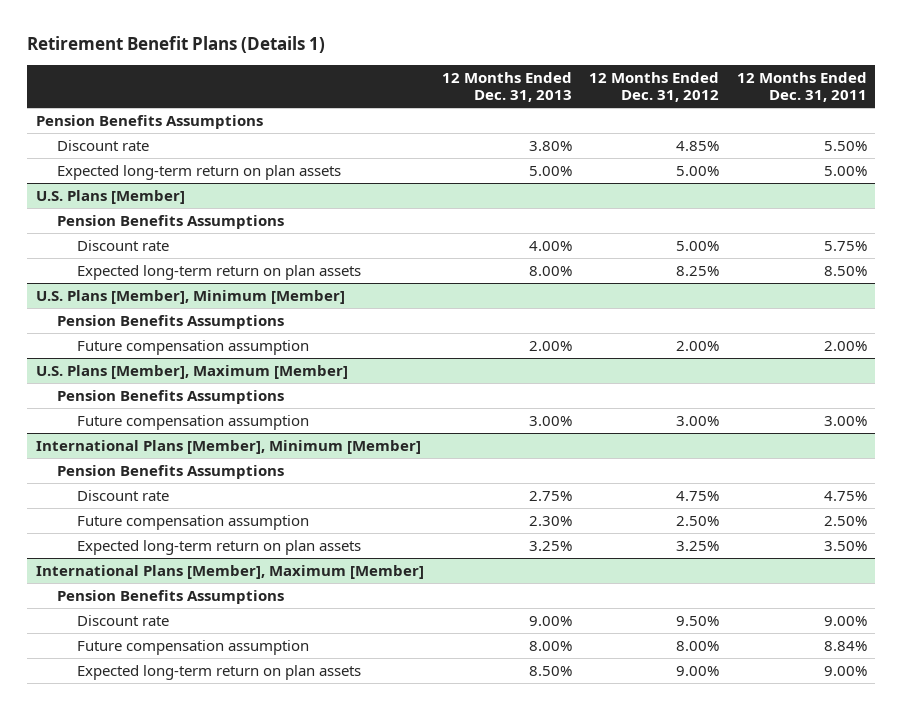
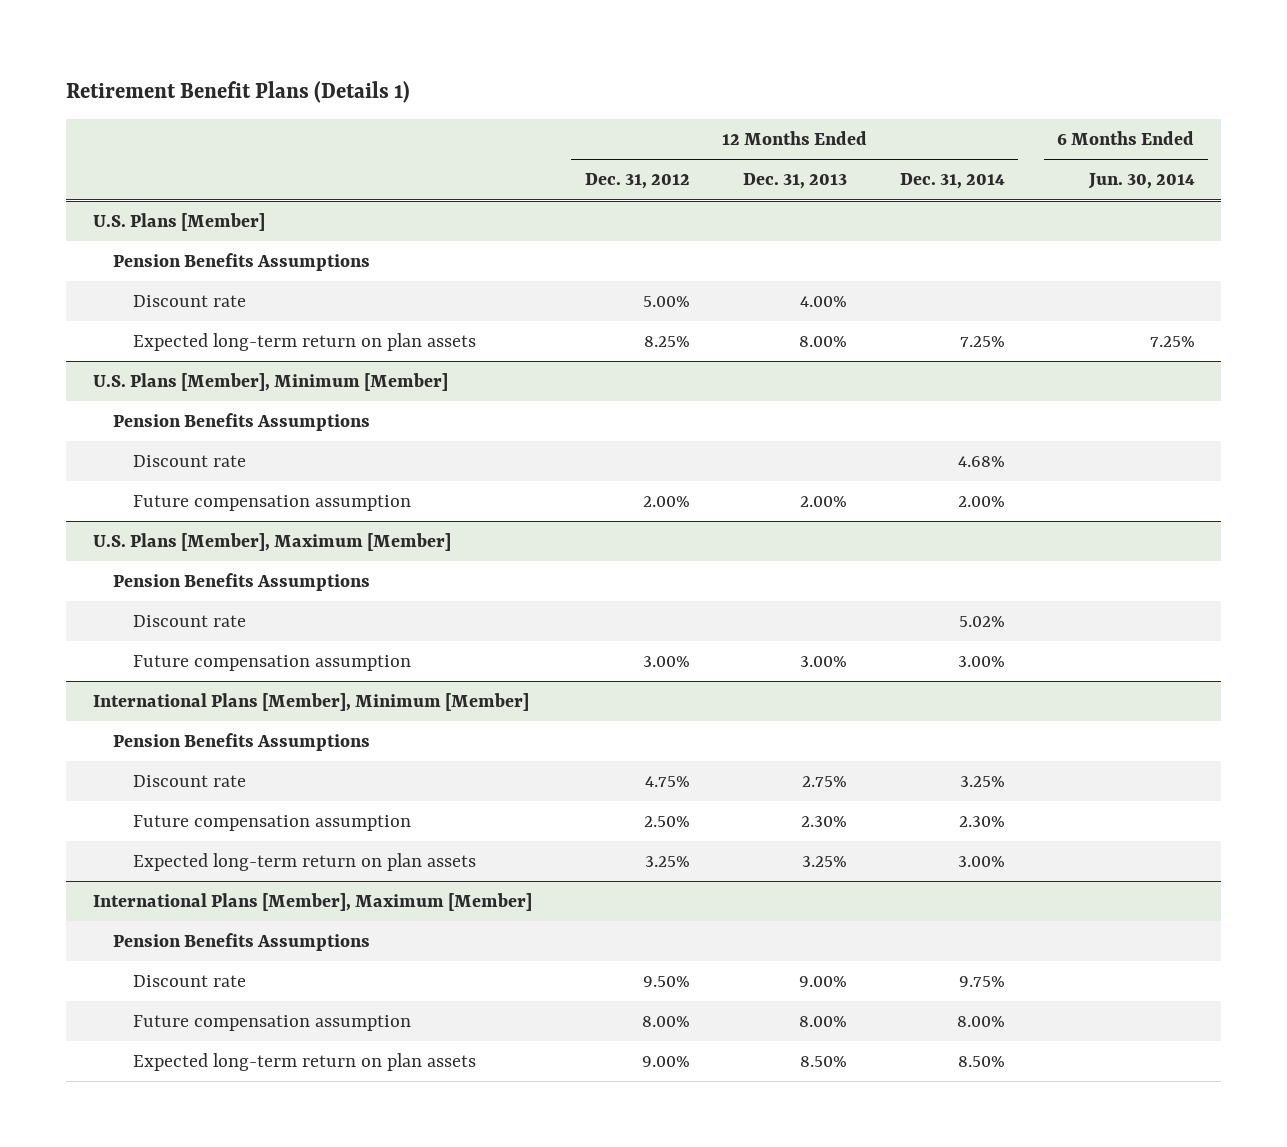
- | 12 Months Ended Dec. 31, 2013 | 12 Months Ended Dec. 31, 2012 | 12 Months Ended Dec. 31, 2011
+ | 12 Months Ended Dec. 31, 2012 | 12 Months Ended Dec. 31, 2013 | 12 Months Ended Dec. 31, 2014 | 6 Months Ended Jun. 30, 2014
- Pension Benefits Assumptions
- Discount rate | 3.80% | 4.85% | 5.50%
- Expected long-term return on plan assets | 5.00% | 5.00% | 5.00%
@ U.S. Plans [Member], Minimum [Member]
+ Discount rate | | | 4.68% |
@ U.S. Plans [Member], Maximum [Member]
+ Discount rate | | | 5.02% |

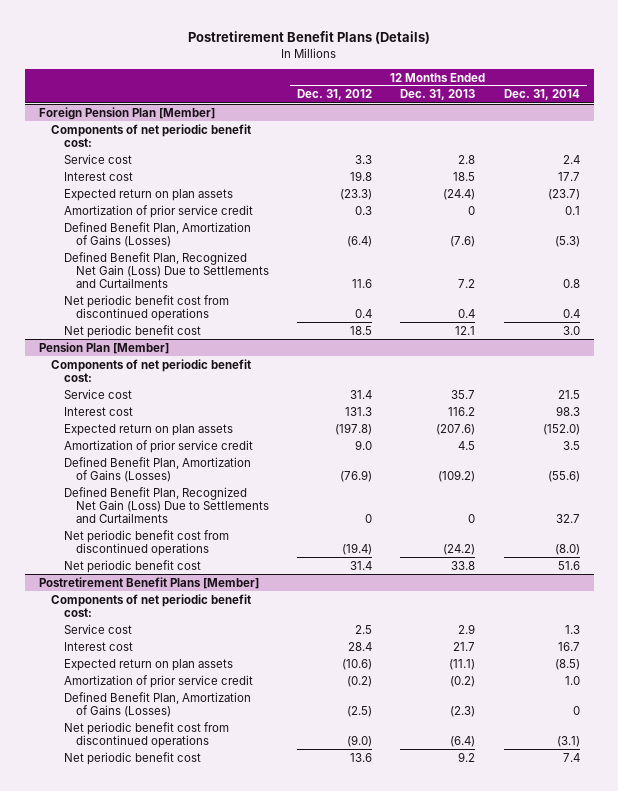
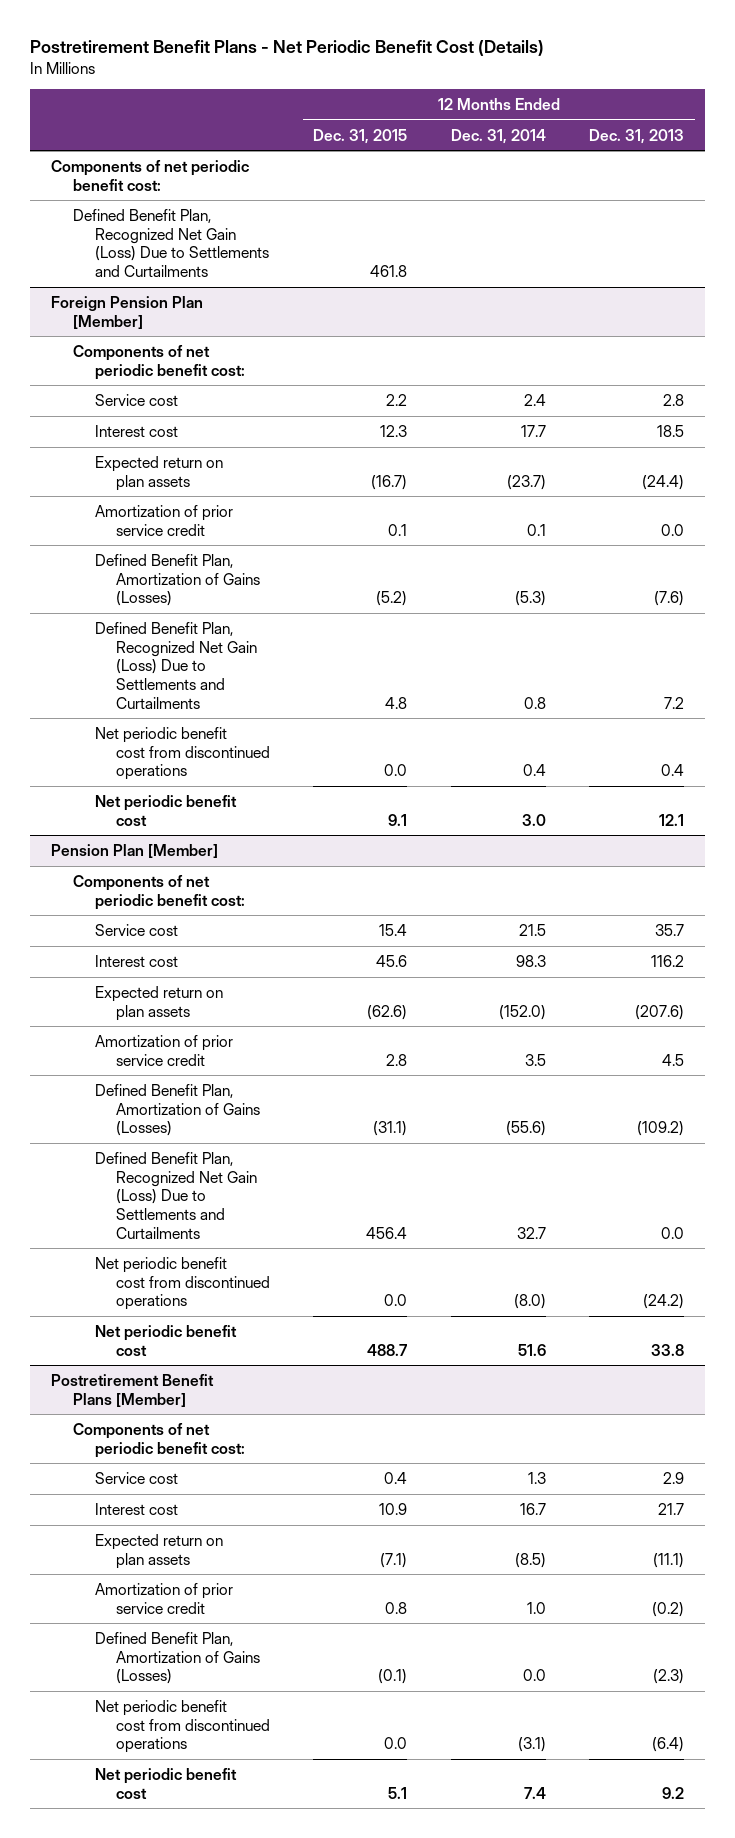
- Postretirement Benefit Plans (Details)
+ Postretirement Benefit Plans - Net Periodic Benefit Cost (Details)
- | 12 Months Ended Dec. 31, 2012 | 12 Months Ended Dec. 31, 2013 | 12 Months Ended Dec. 31, 2014
+ | 12 Months Ended Dec. 31, 2015 | 12 Months Ended Dec. 31, 2014 | 12 Months Ended Dec. 31, 2013
+ Components of net periodic benefit cost:
+ Defined Benefit Plan, Recognized Net Gain (Loss) Due to Settlements and Curtailments | 461.8 | |
@ Foreign Pension Plan [Member]
- Amortization of prior service credit | 0.3 | 0 | 0.1
+ Amortization of prior service credit | 0.1 | 0.1 | 0.0
@ Pension Plan [Member]
- Defined Benefit Plan, Recognized Net Gain (Loss) Due to Settlements and Curtailments | 0 | 0 | 32.7
+ Defined Benefit Plan, Recognized Net Gain (Loss) Due to Settlements and Curtailments | 456.4 | 32.7 | 0.0
@ Postretirement Benefit Plans [Member]
- Defined Benefit Plan, Amortization of Gains (Losses) | (2.5) | (2.3) | 0
+ Defined Benefit Plan, Amortization of Gains (Losses) | (0.1) | 0.0 | (2.3)

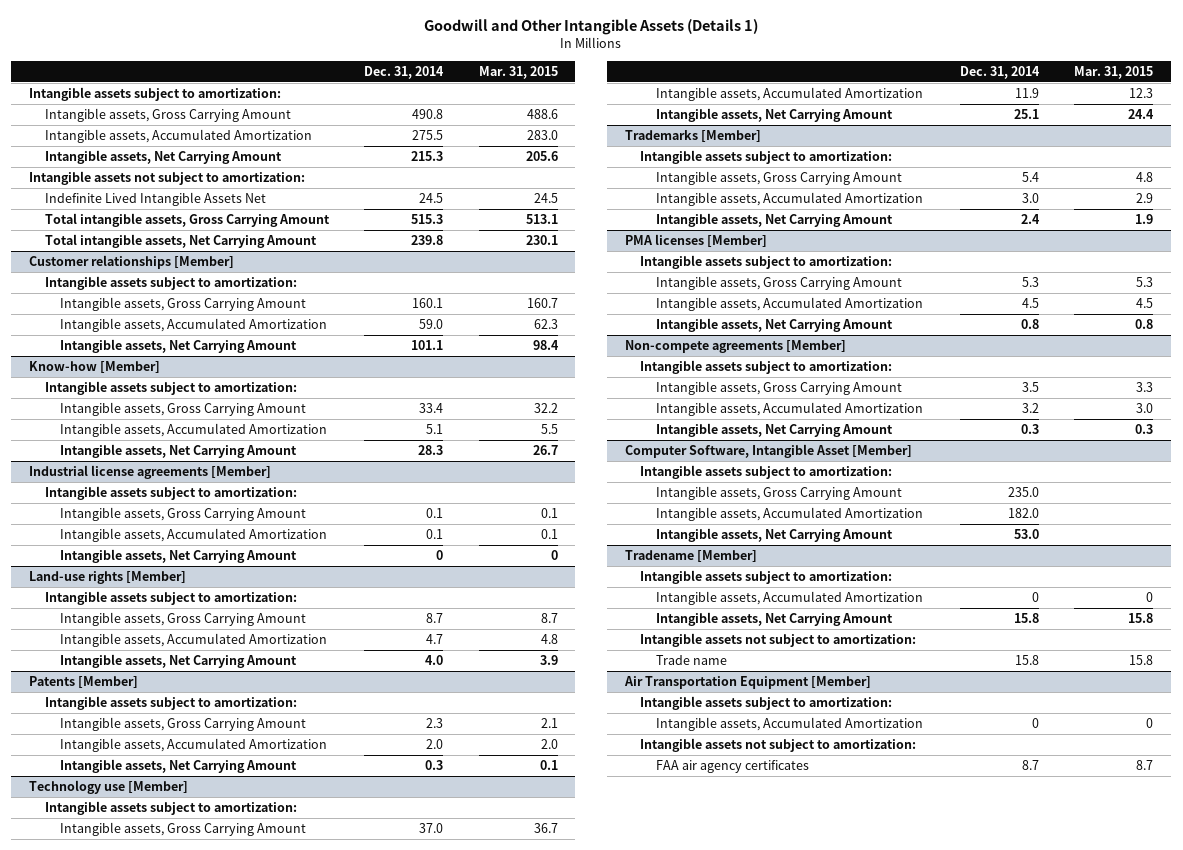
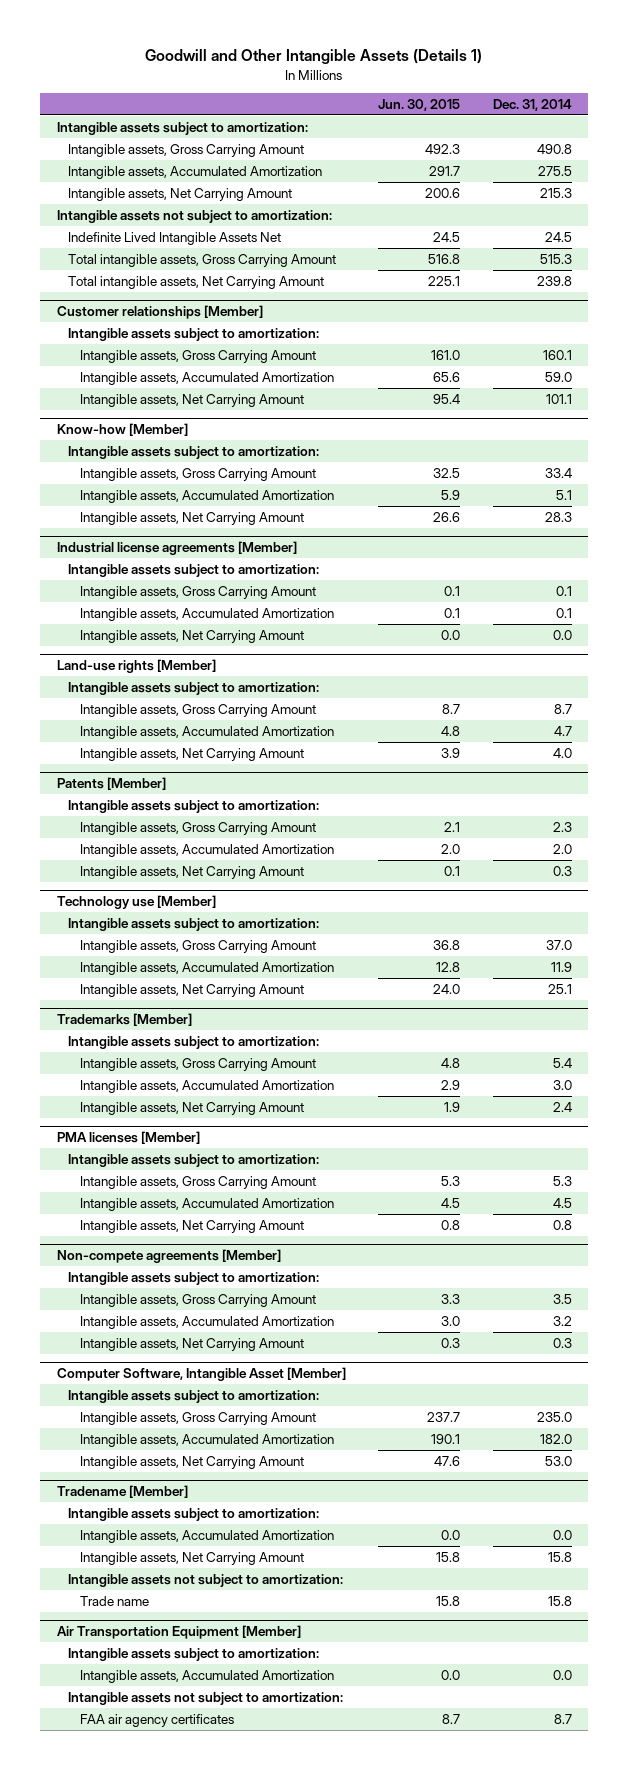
- | Dec. 31, 2014 | Mar. 31, 2015
+ | Jun. 30, 2015 | Dec. 31, 2014
@ Industrial license agreements [Member]
- Intangible assets, Net Carrying Amount | 0 | 0
+ Intangible assets, Net Carrying Amount | 0.0 | 0.0
@ Tradename [Member]
- Intangible assets, Accumulated Amortization | 0 | 0
+ Intangible assets, Accumulated Amortization | 0.0 | 0.0
@ Air Transportation Equipment [Member]
- Intangible assets, Accumulated Amortization | 0 | 0
+ Intangible assets, Accumulated Amortization | 0.0 | 0.0

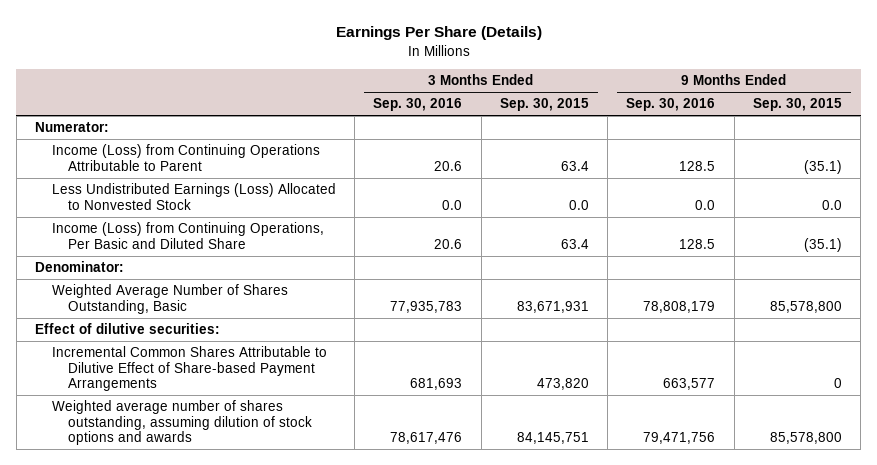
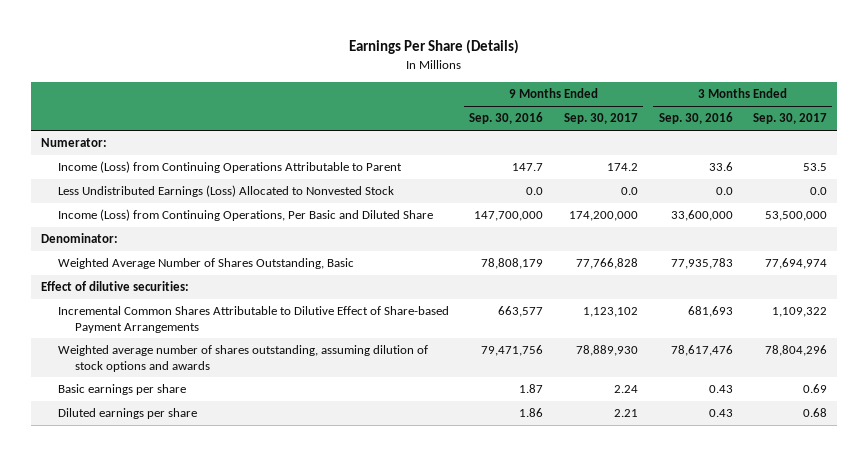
- | 3 Months Ended Sep. 30, 2016 | 3 Months Ended Sep. 30, 2015 | 9 Months Ended Sep. 30, 2016 | 9 Months Ended Sep. 30, 2015
+ | 9 Months Ended Sep. 30, 2016 | 9 Months Ended Sep. 30, 2017 | 3 Months Ended Sep. 30, 2016 | 3 Months Ended Sep. 30, 2017
- Income (Loss) from Continuing Operations Attributable to Parent | 20.6 | 63.4 | 128.5 | (35.1)
+ Income (Loss) from Continuing Operations Attributable to Parent | 147.7 | 174.2 | 33.6 | 53.5
- Income (Loss) from Continuing Operations, Per Basic and Diluted Share | 20.6 | 63.4 | 128.5 | (35.1)
+ Income (Loss) from Continuing Operations, Per Basic and Diluted Share | 147,700,000 | 174,200,000 | 33,600,000 | 53,500,000
+ Basic earnings per share | 1.87 | 2.24 | 0.43 | 0.69
+ Diluted earnings per share | 1.86 | 2.21 | 0.43 | 0.68

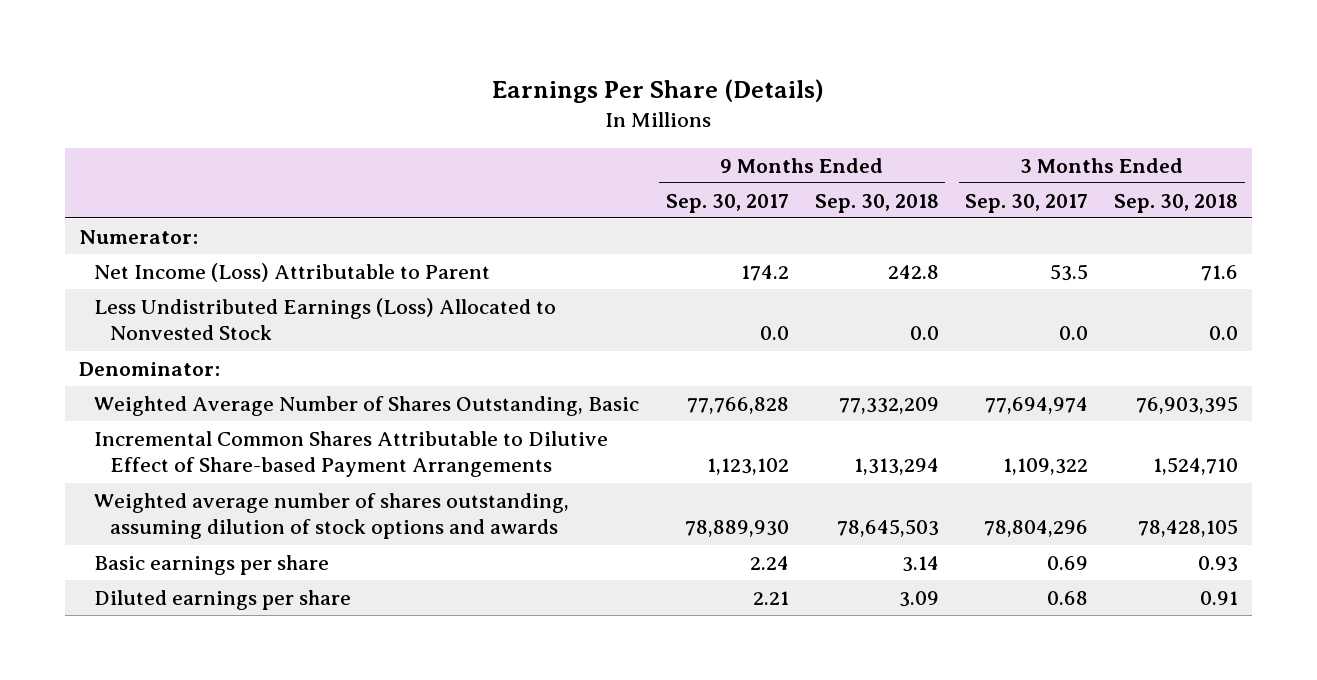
- | 9 Months Ended Sep. 30, 2016 | 9 Months Ended Sep. 30, 2017 | 3 Months Ended Sep. 30, 2016 | 3 Months Ended Sep. 30, 2017
+ | 9 Months Ended Sep. 30, 2017 | 9 Months Ended Sep. 30, 2018 | 3 Months Ended Sep. 30, 2017 | 3 Months Ended Sep. 30, 2018
- Income (Loss) from Continuing Operations Attributable to Parent | 147.7 | 174.2 | 33.6 | 53.5
+ Net Income (Loss) Attributable to Parent | 174.2 | 242.8 | 53.5 | 71.6
- Income (Loss) from Continuing Operations, Per Basic and Diluted Share | 147,700,000 | 174,200,000 | 33,600,000 | 53,500,000
- Effect of dilutive securities:

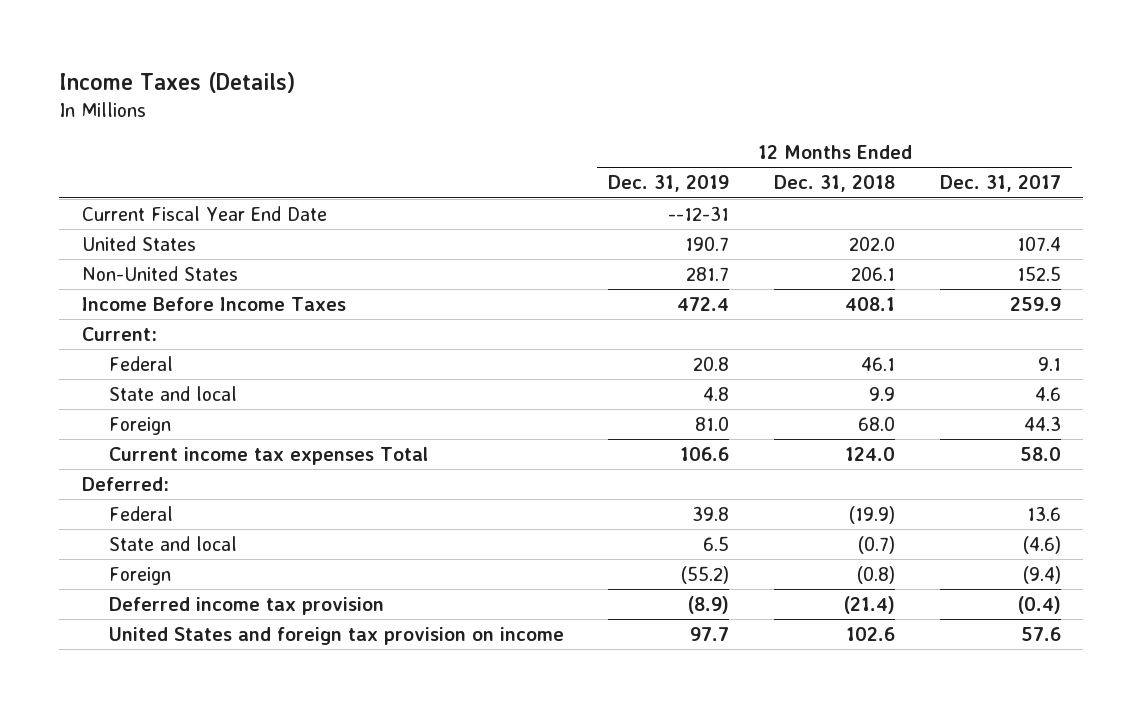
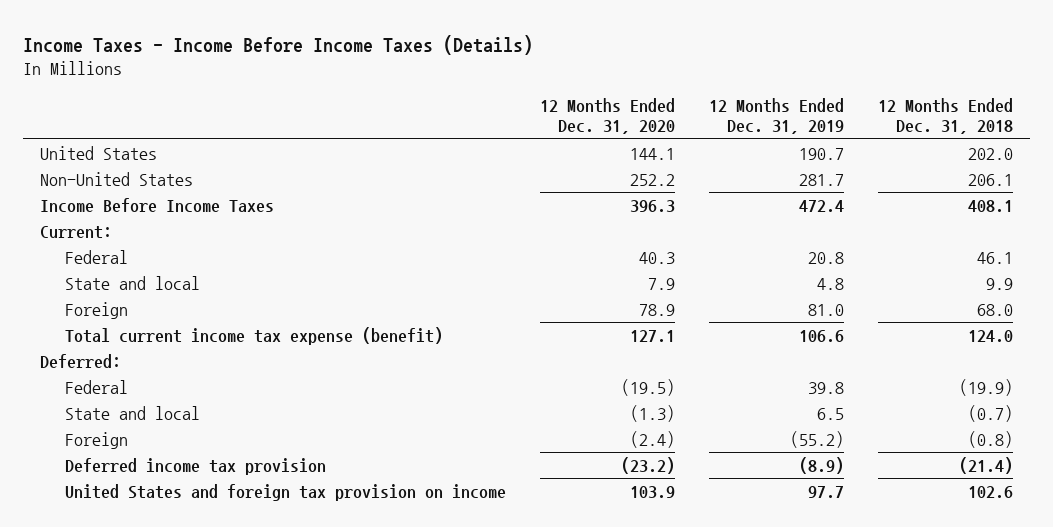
- Income Taxes (Details)
+ Income Taxes - Income Before Income Taxes (Details)
- | 12 Months Ended Dec. 31, 2019 | 12 Months Ended Dec. 31, 2018 | 12 Months Ended Dec. 31, 2017
+ | 12 Months Ended Dec. 31, 2020 | 12 Months Ended Dec. 31, 2019 | 12 Months Ended Dec. 31, 2018
- Current Fiscal Year End Date | --12-31 | |
- Current income tax expenses Total | 106.6 | 124.0 | 58.0
+ Total current income tax expense (benefit) | 127.1 | 106.6 | 124.0

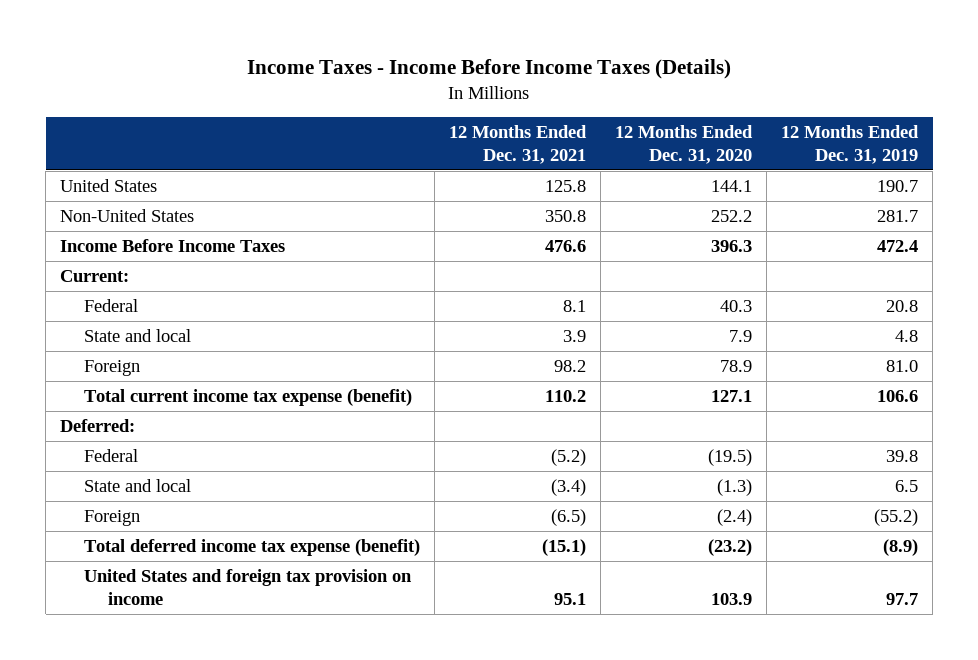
- | 12 Months Ended Dec. 31, 2020 | 12 Months Ended Dec. 31, 2019 | 12 Months Ended Dec. 31, 2018
+ | 12 Months Ended Dec. 31, 2021 | 12 Months Ended Dec. 31, 2020 | 12 Months Ended Dec. 31, 2019
- Deferred income tax provision | (23.2) | (8.9) | (21.4)
+ Total deferred income tax expense (benefit) | (15.1) | (23.2) | (8.9)

